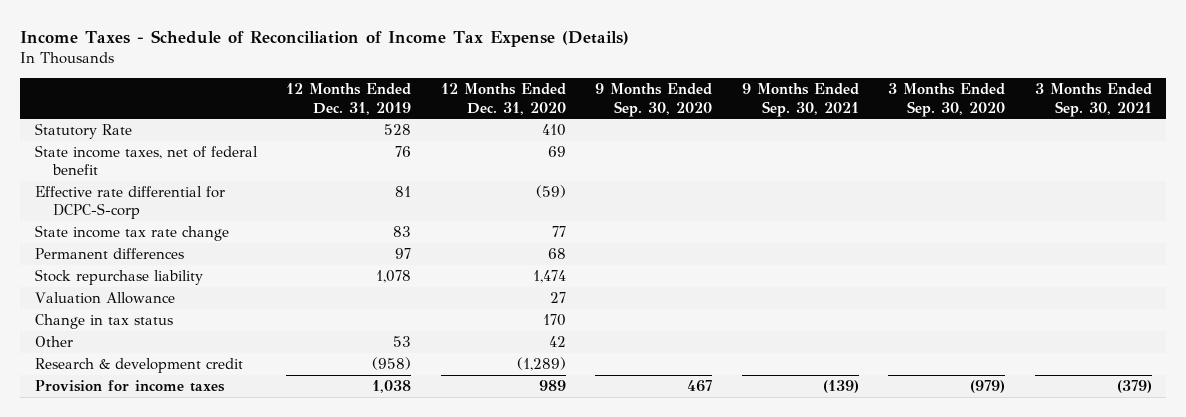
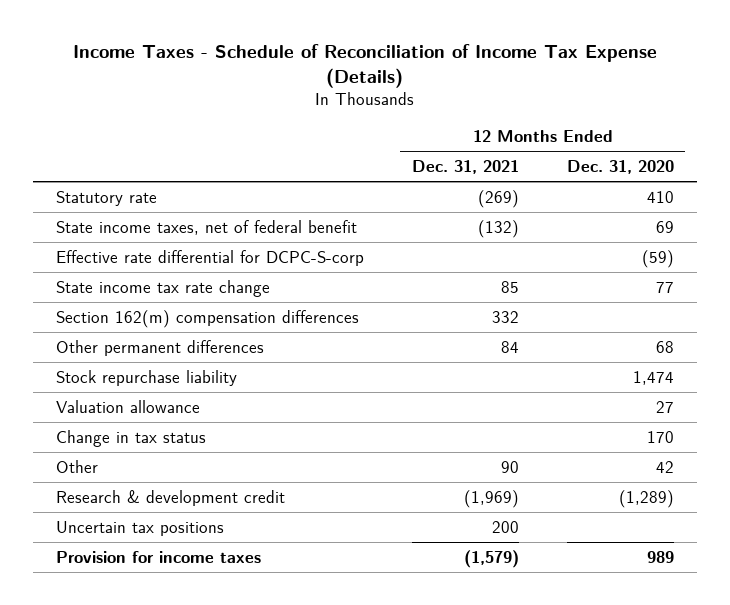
- | 12 Months Ended Dec. 31, 2019 | 12 Months Ended Dec. 31, 2020 | 9 Months Ended Sep. 30, 2020 | 9 Months Ended Sep. 30, 2021 | 3 Months Ended Sep. 30, 2020 | 3 Months Ended Sep. 30, 2021
+ | 12 Months Ended Dec. 31, 2021 | 12 Months Ended Dec. 31, 2020
- Statutory Rate | 528 | 410 | | | |
+ Statutory rate | (269) | 410
- Permanent differences | 97 | 68 | | | |
+ Section 162(m) compensation differences | 332 |
+ Other permanent differences | 84 | 68
- Valuation Allowance | | 27 | | | |
+ Valuation allowance | | 27
+ Uncertain tax positions | 200 |

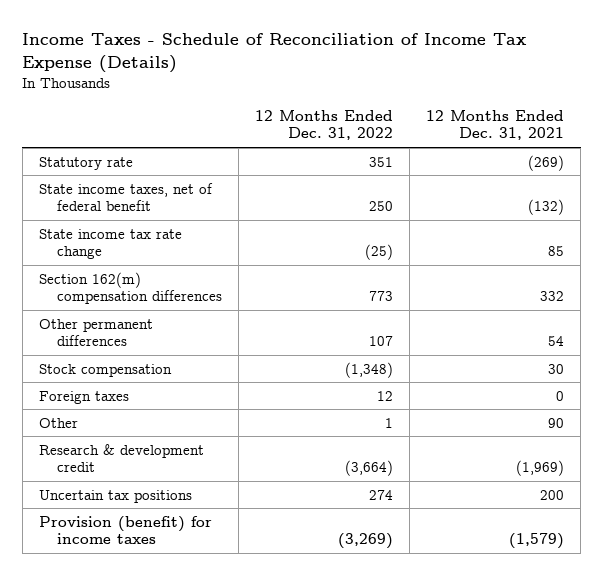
- | 12 Months Ended Dec. 31, 2021 | 12 Months Ended Dec. 31, 2020
+ | 12 Months Ended Dec. 31, 2022 | 12 Months Ended Dec. 31, 2021
- Effective rate differential for DCPC-S-corp | | (59)
- Other permanent differences | 84 | 68
- Stock repurchase liability | | 1,474
- Valuation allowance | | 27
- Change in tax status | | 170
+ Other permanent differences | 107 | 54
+ Stock compensation | (1,348) | 30
+ Foreign taxes | 12 | 0
- Provision for income taxes | (1,579) | 989
+ Provision (benefit) for income taxes | (3,269) | (1,579)

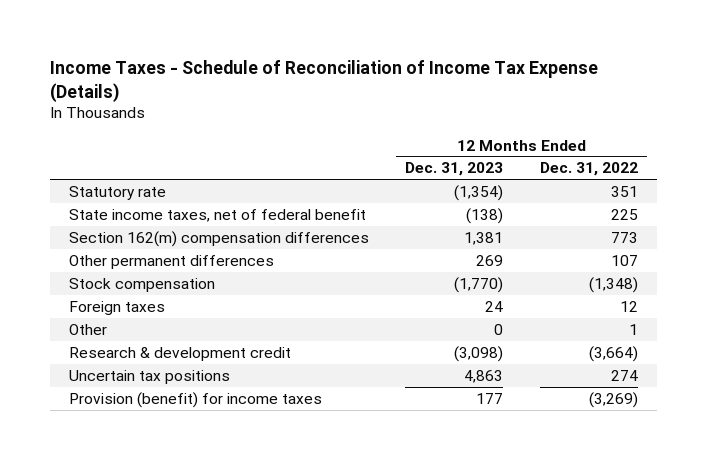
- | 12 Months Ended Dec. 31, 2022 | 12 Months Ended Dec. 31, 2021
+ | 12 Months Ended Dec. 31, 2023 | 12 Months Ended Dec. 31, 2022
- State income taxes, net of federal benefit | 250 | (132)
- State income tax rate change | (25) | 85
+ State income taxes, net of federal benefit | (138) | 225

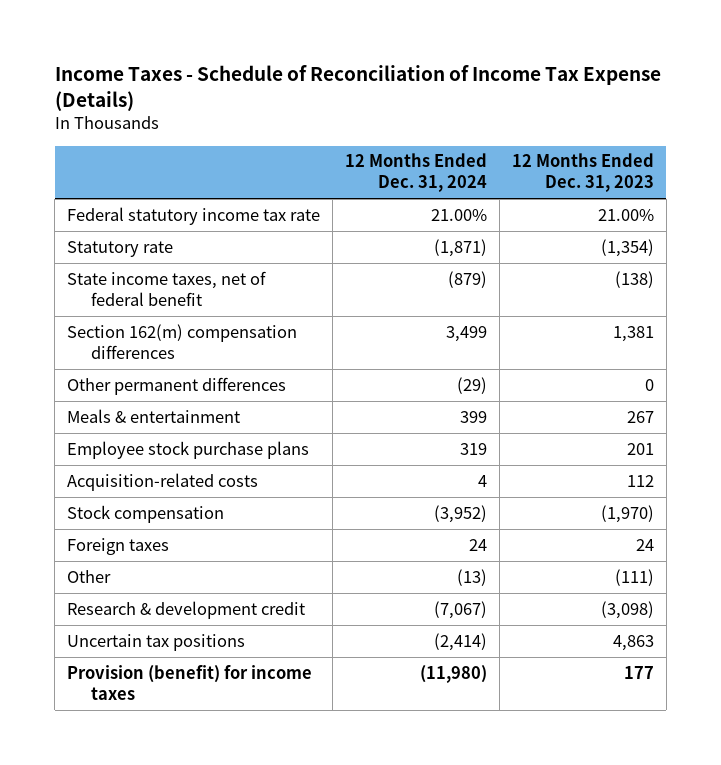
- | 12 Months Ended Dec. 31, 2023 | 12 Months Ended Dec. 31, 2022
+ | 12 Months Ended Dec. 31, 2024 | 12 Months Ended Dec. 31, 2023
+ Federal statutory income tax rate | 21.00% | 21.00%
- Other permanent differences | 269 | 107
- Stock compensation | (1,770) | (1,348)
+ Other permanent differences | (29) | 0
+ Meals & entertainment | 399 | 267
+ Employee stock purchase plans | 319 | 201
+ Acquisition-related costs | 4 | 112
+ Stock compensation | (3,952) | (1,970)
- Other | 0 | 1
+ Other | (13) | (111)

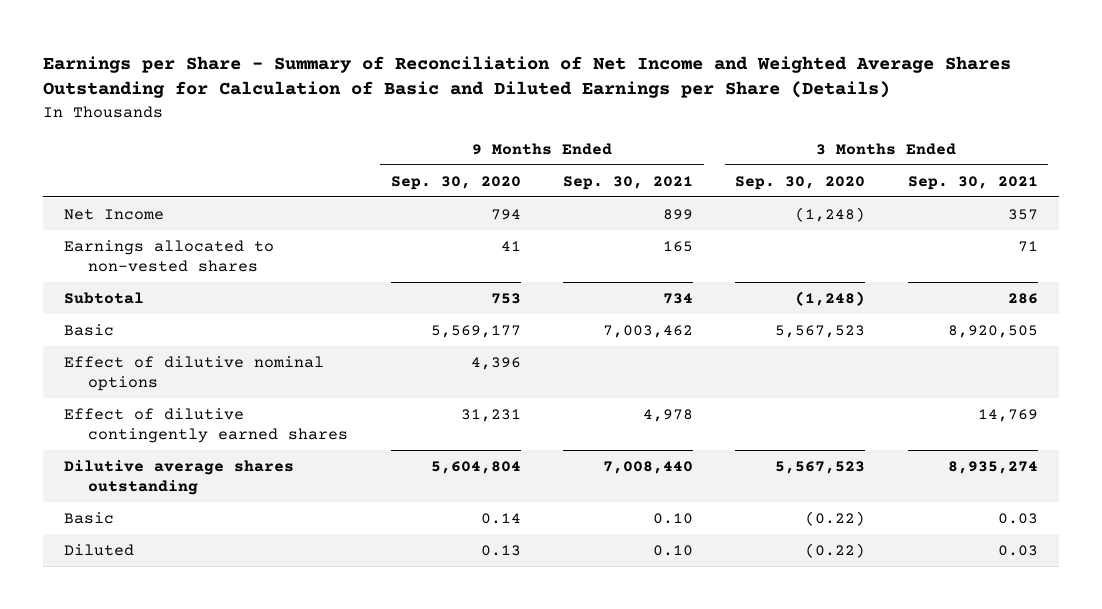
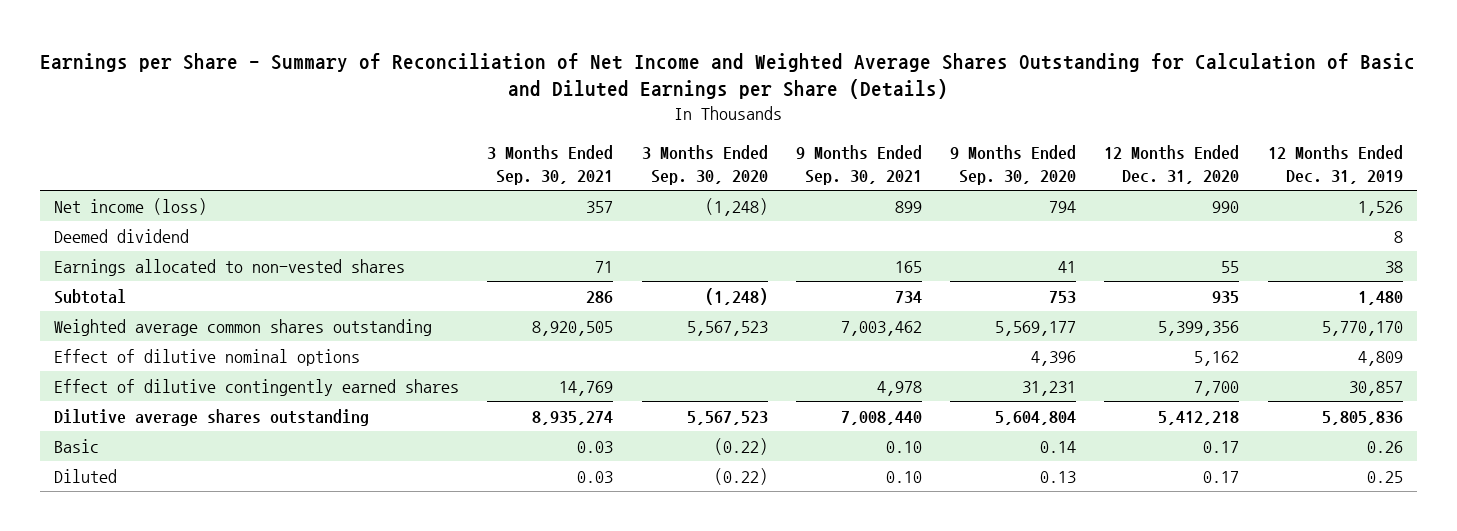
- | 9 Months Ended Sep. 30, 2020 | 9 Months Ended Sep. 30, 2021 | 3 Months Ended Sep. 30, 2020 | 3 Months Ended Sep. 30, 2021
+ | 3 Months Ended Sep. 30, 2021 | 3 Months Ended Sep. 30, 2020 | 9 Months Ended Sep. 30, 2021 | 9 Months Ended Sep. 30, 2020 | 12 Months Ended Dec. 31, 2020 | 12 Months Ended Dec. 31, 2019
- Net Income | 794 | 899 | (1,248) | 357
+ Net income (loss) | 357 | (1,248) | 899 | 794 | 990 | 1,526
+ Deemed dividend | | | | | | 8
- Basic | 5,569,177 | 7,003,462 | 5,567,523 | 8,920,505
+ Weighted average common shares outstanding | 8,920,505 | 5,567,523 | 7,003,462 | 5,569,177 | 5,399,356 | 5,770,170

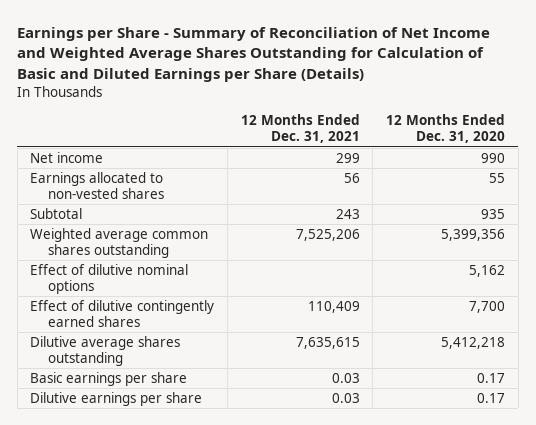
- | 3 Months Ended Sep. 30, 2021 | 3 Months Ended Sep. 30, 2020 | 9 Months Ended Sep. 30, 2021 | 9 Months Ended Sep. 30, 2020 | 12 Months Ended Dec. 31, 2020 | 12 Months Ended Dec. 31, 2019
+ | 12 Months Ended Dec. 31, 2021 | 12 Months Ended Dec. 31, 2020
- Net income (loss) | 357 | (1,248) | 899 | 794 | 990 | 1,526
- Deemed dividend | | | | | | 8
+ Net income | 299 | 990
- Basic | 0.03 | (0.22) | 0.10 | 0.14 | 0.17 | 0.26
- Diluted | 0.03 | (0.22) | 0.10 | 0.13 | 0.17 | 0.25
+ Basic earnings per share | 0.03 | 0.17
+ Dilutive earnings per share | 0.03 | 0.17

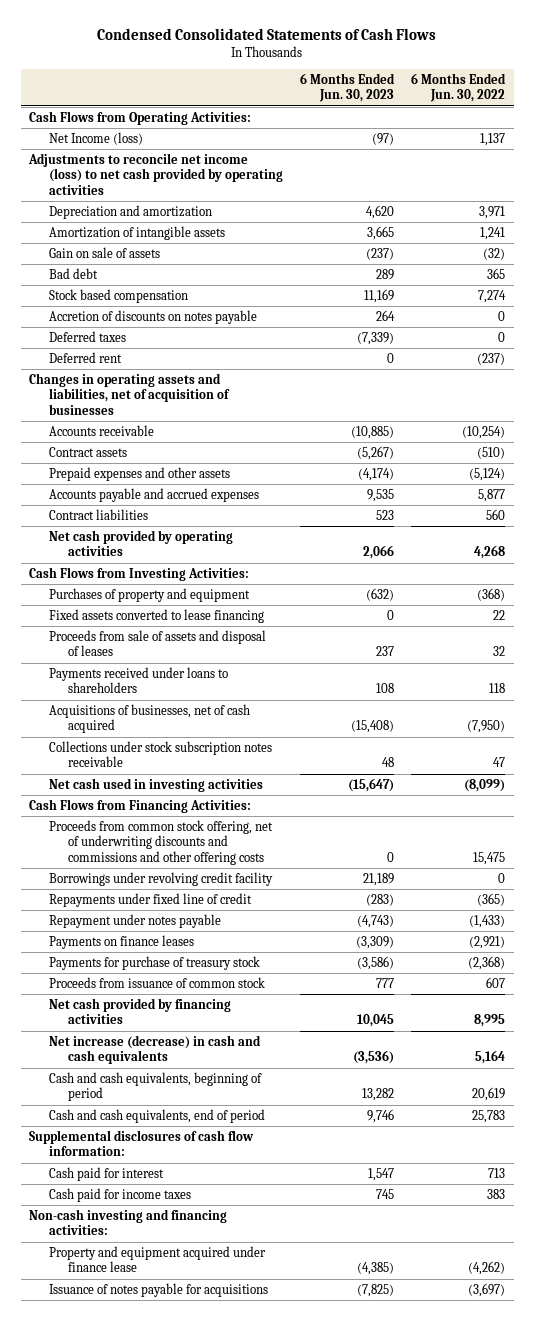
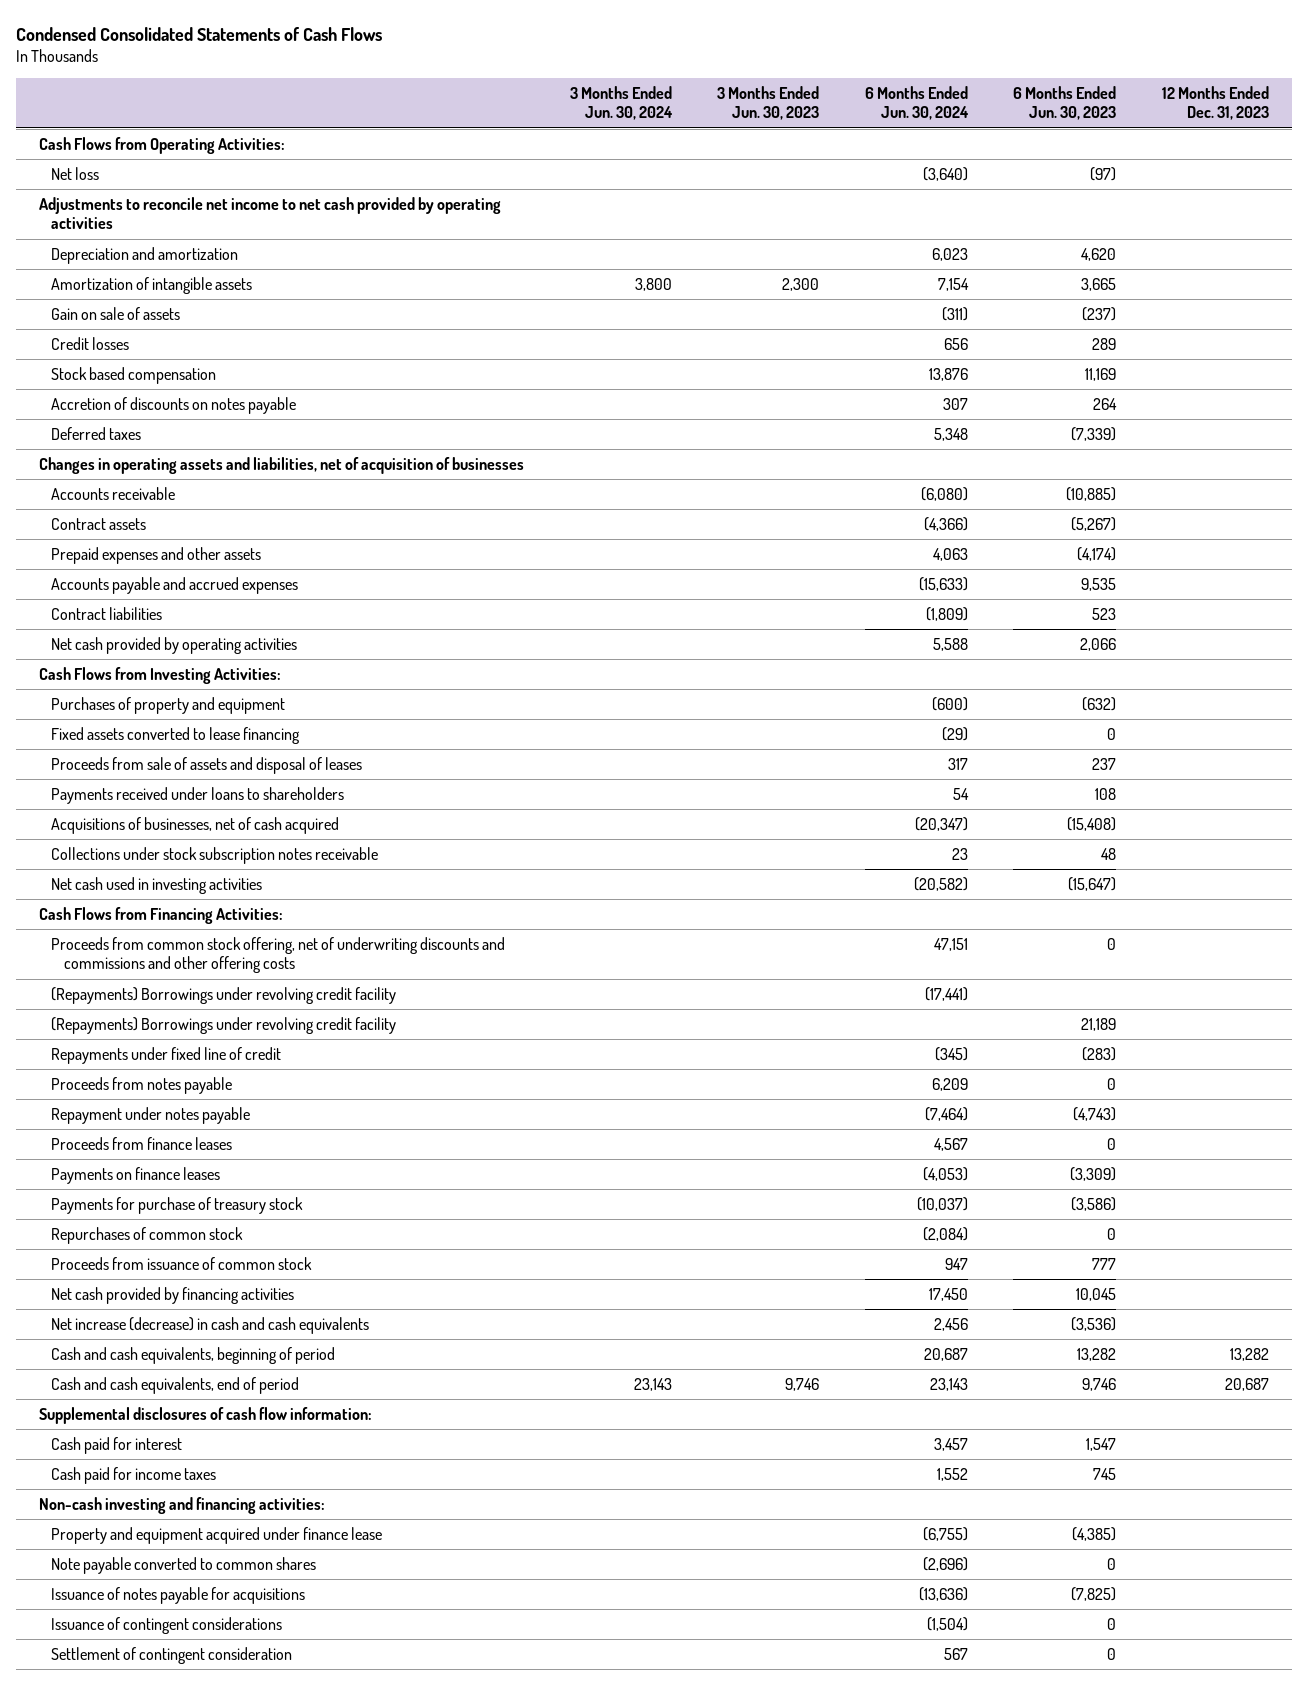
- | 6 Months Ended Jun. 30, 2023 | 6 Months Ended Jun. 30, 2022
+ | 3 Months Ended Jun. 30, 2024 | 3 Months Ended Jun. 30, 2023 | 6 Months Ended Jun. 30, 2024 | 6 Months Ended Jun. 30, 2023 | 12 Months Ended Dec. 31, 2023
- Net Income (loss) | (97) | 1,137
- Adjustments to reconcile net income (loss) to net cash provided by operating activities
+ Net loss | | | (3,640) | (97) |
+ Adjustments to reconcile net income to net cash provided by operating activities
- Bad debt | 289 | 365
+ Credit losses | | | 656 | 289 |
- Deferred rent | 0 | (237)
- Borrowings under revolving credit facility | 21,189 | 0
+ (Repayments) Borrowings under revolving credit facility | | | (17,441) | |
+ (Repayments) Borrowings under revolving credit facility | | | | 21,189 |
+ Proceeds from notes payable | | | 6,209 | 0 |
+ Proceeds from finance leases | | | 4,567 | 0 |
+ Repurchases of common stock | | | (2,084) | 0 |
+ Note payable converted to common shares | | | (2,696) | 0 |
+ Issuance of contingent considerations | | | (1,504) | 0 |
+ Settlement of contingent consideration | | | 567 | 0 |

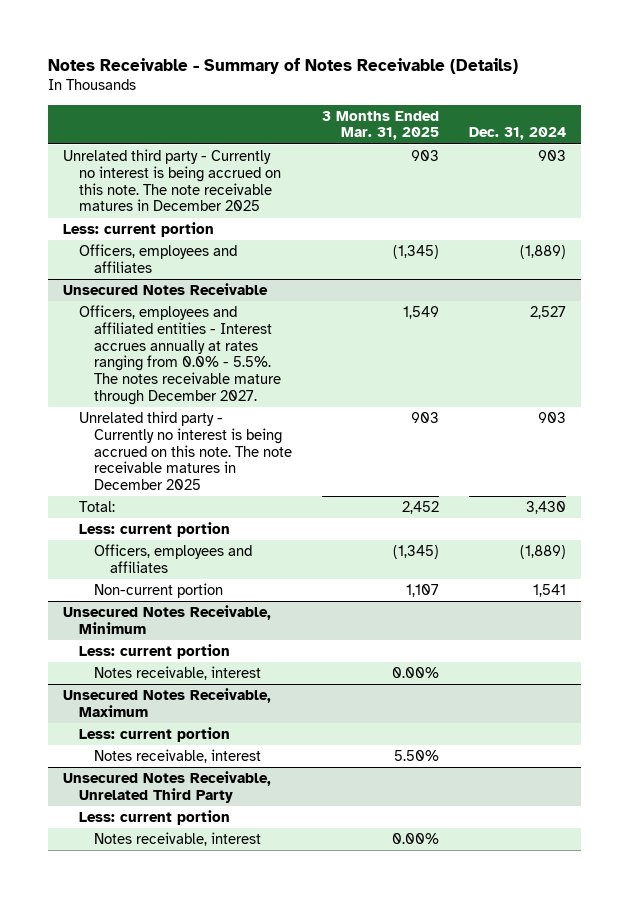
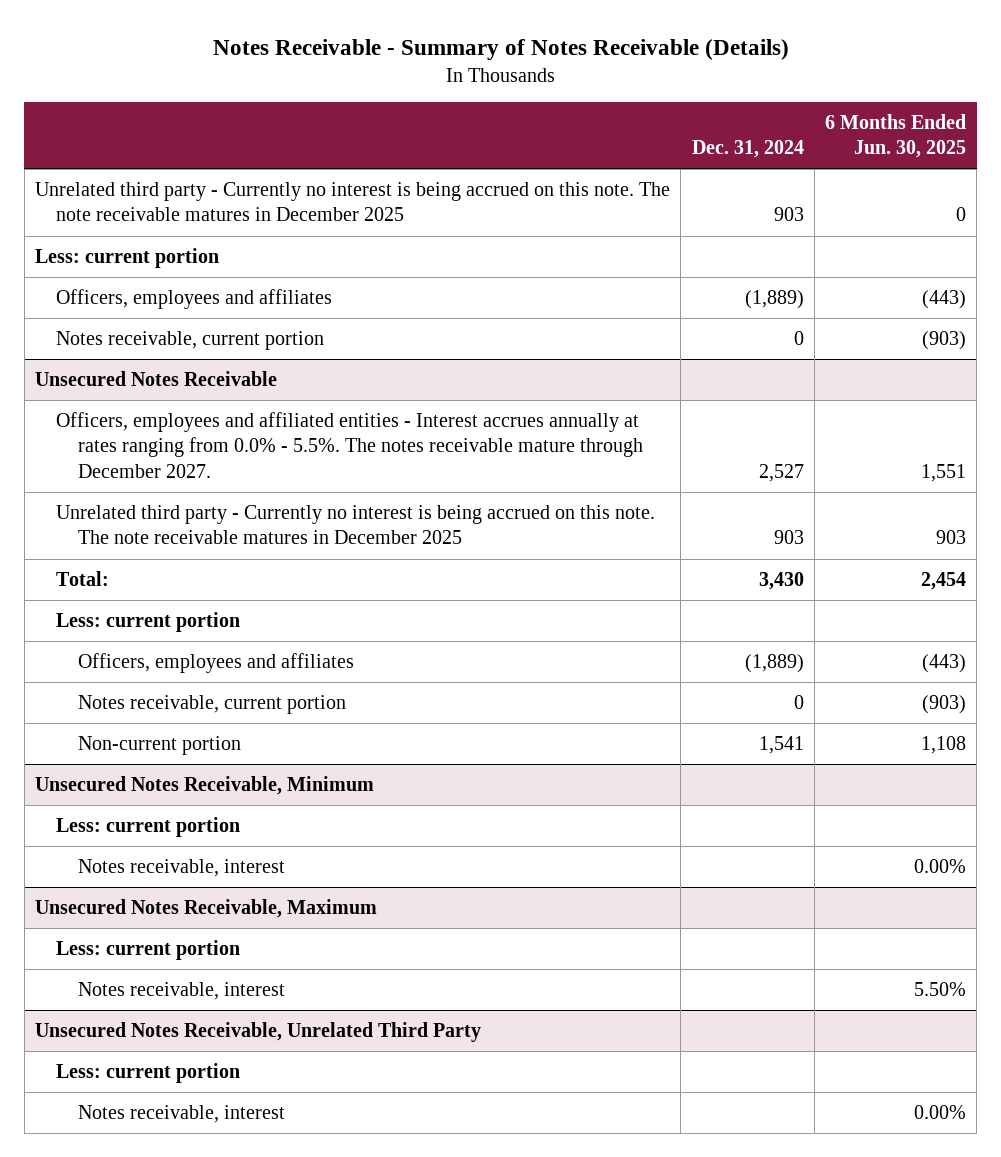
- | 3 Months Ended Mar. 31, 2025 | Dec. 31, 2024
+ | Dec. 31, 2024 | 6 Months Ended Jun. 30, 2025
+ Notes receivable, current portion | 0 | (903)
@ Unsecured Notes Receivable
+ Notes receivable, current portion | 0 | (903)

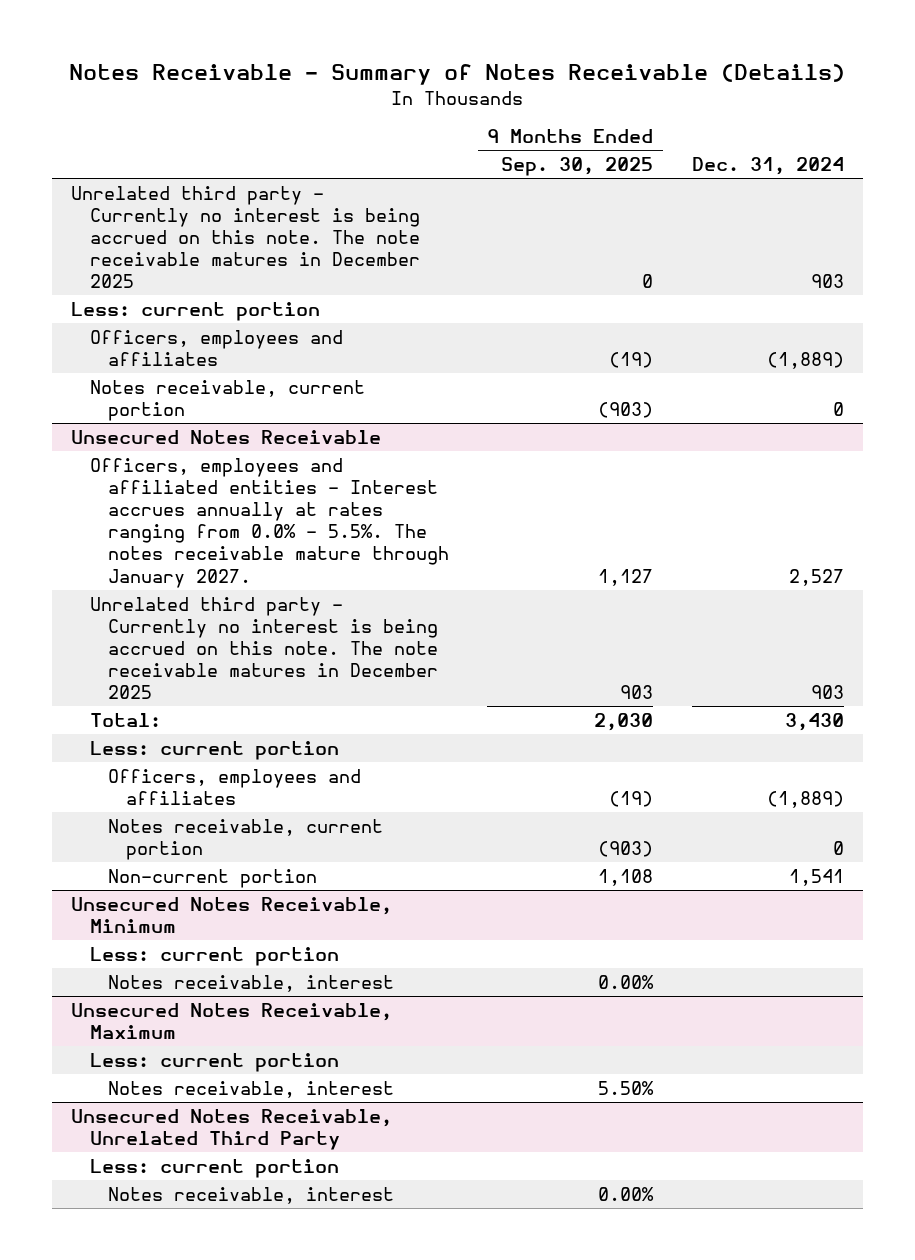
- | Dec. 31, 2024 | 6 Months Ended Jun. 30, 2025
+ | 9 Months Ended Sep. 30, 2025 | Dec. 31, 2024
@ Unsecured Notes Receivable
- Officers, employees and affiliated entities - Interest accrues annually at rates ranging from 0.0% - 5.5%. The notes receivable mature through December 2027. | 2,527 | 1,551
+ Officers, employees and affiliated entities - Interest accrues annually at rates ranging from 0.0% - 5.5%. The notes receivable mature through January 2027. | 1,127 | 2,527

